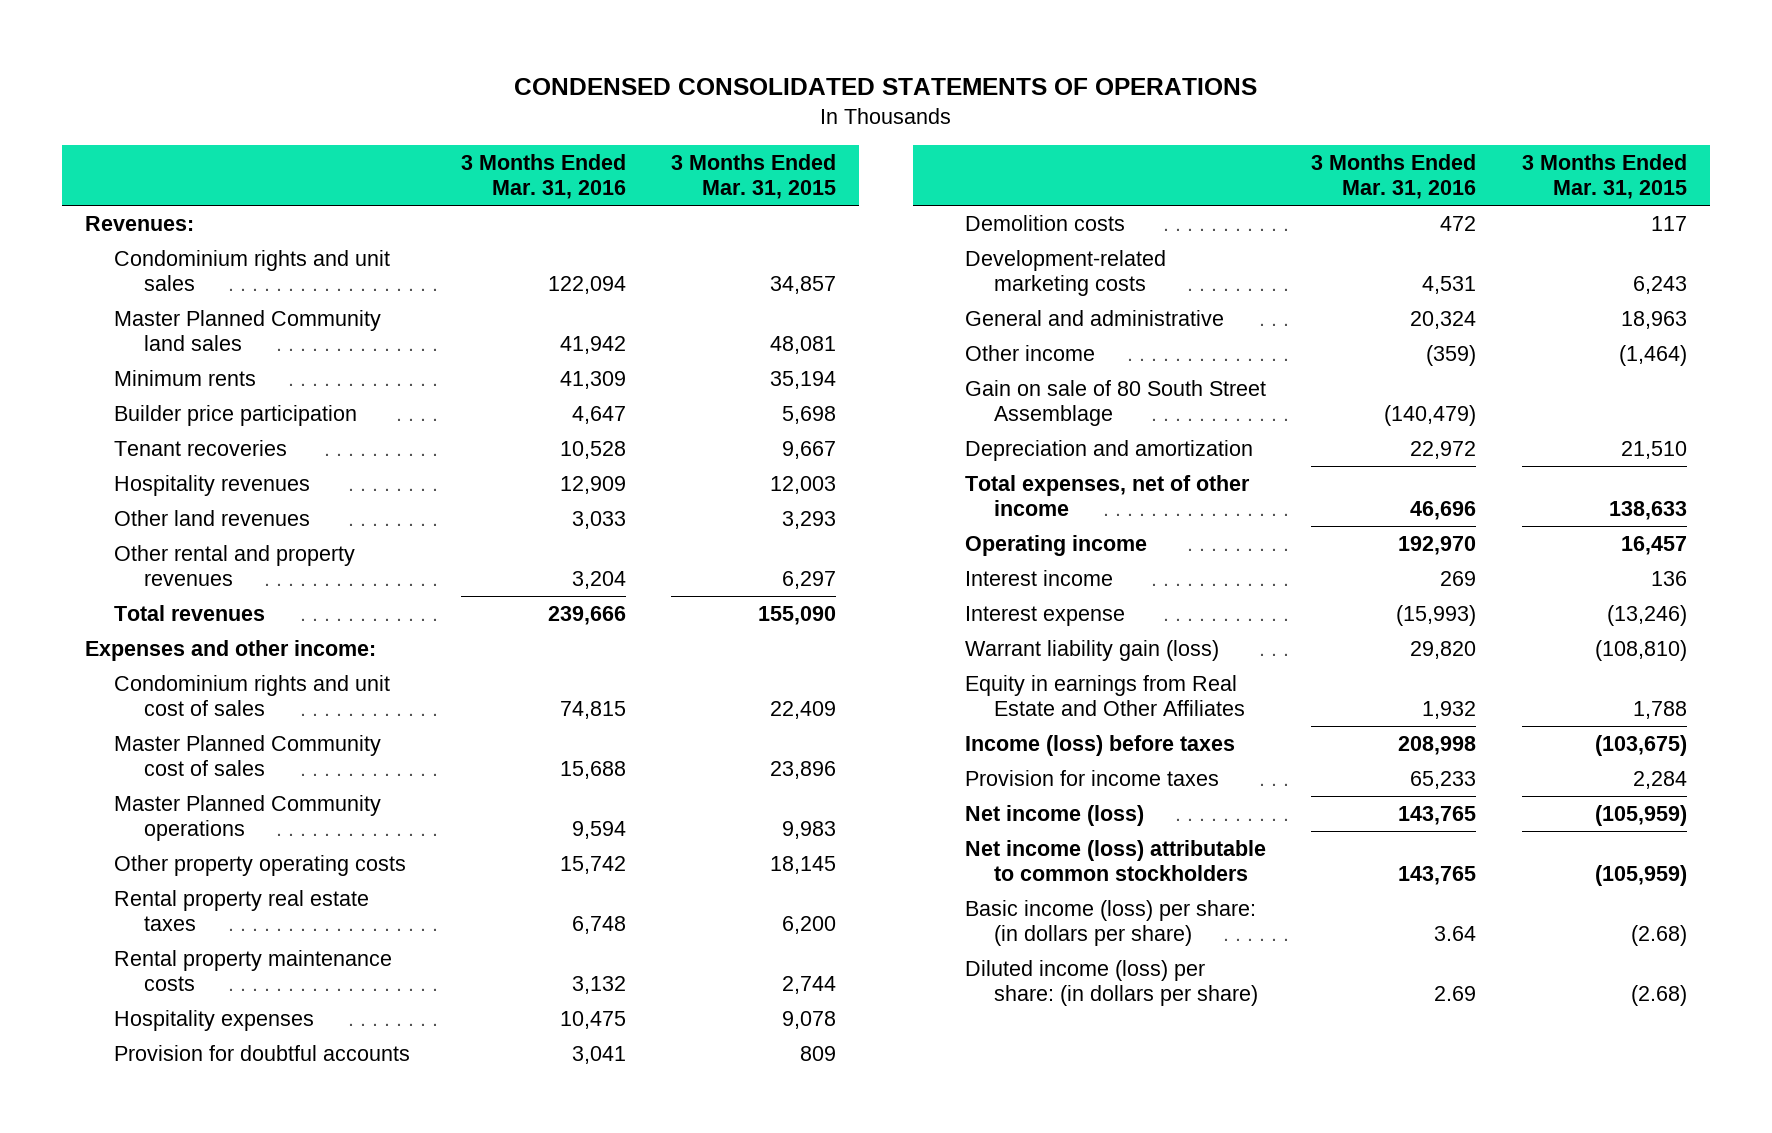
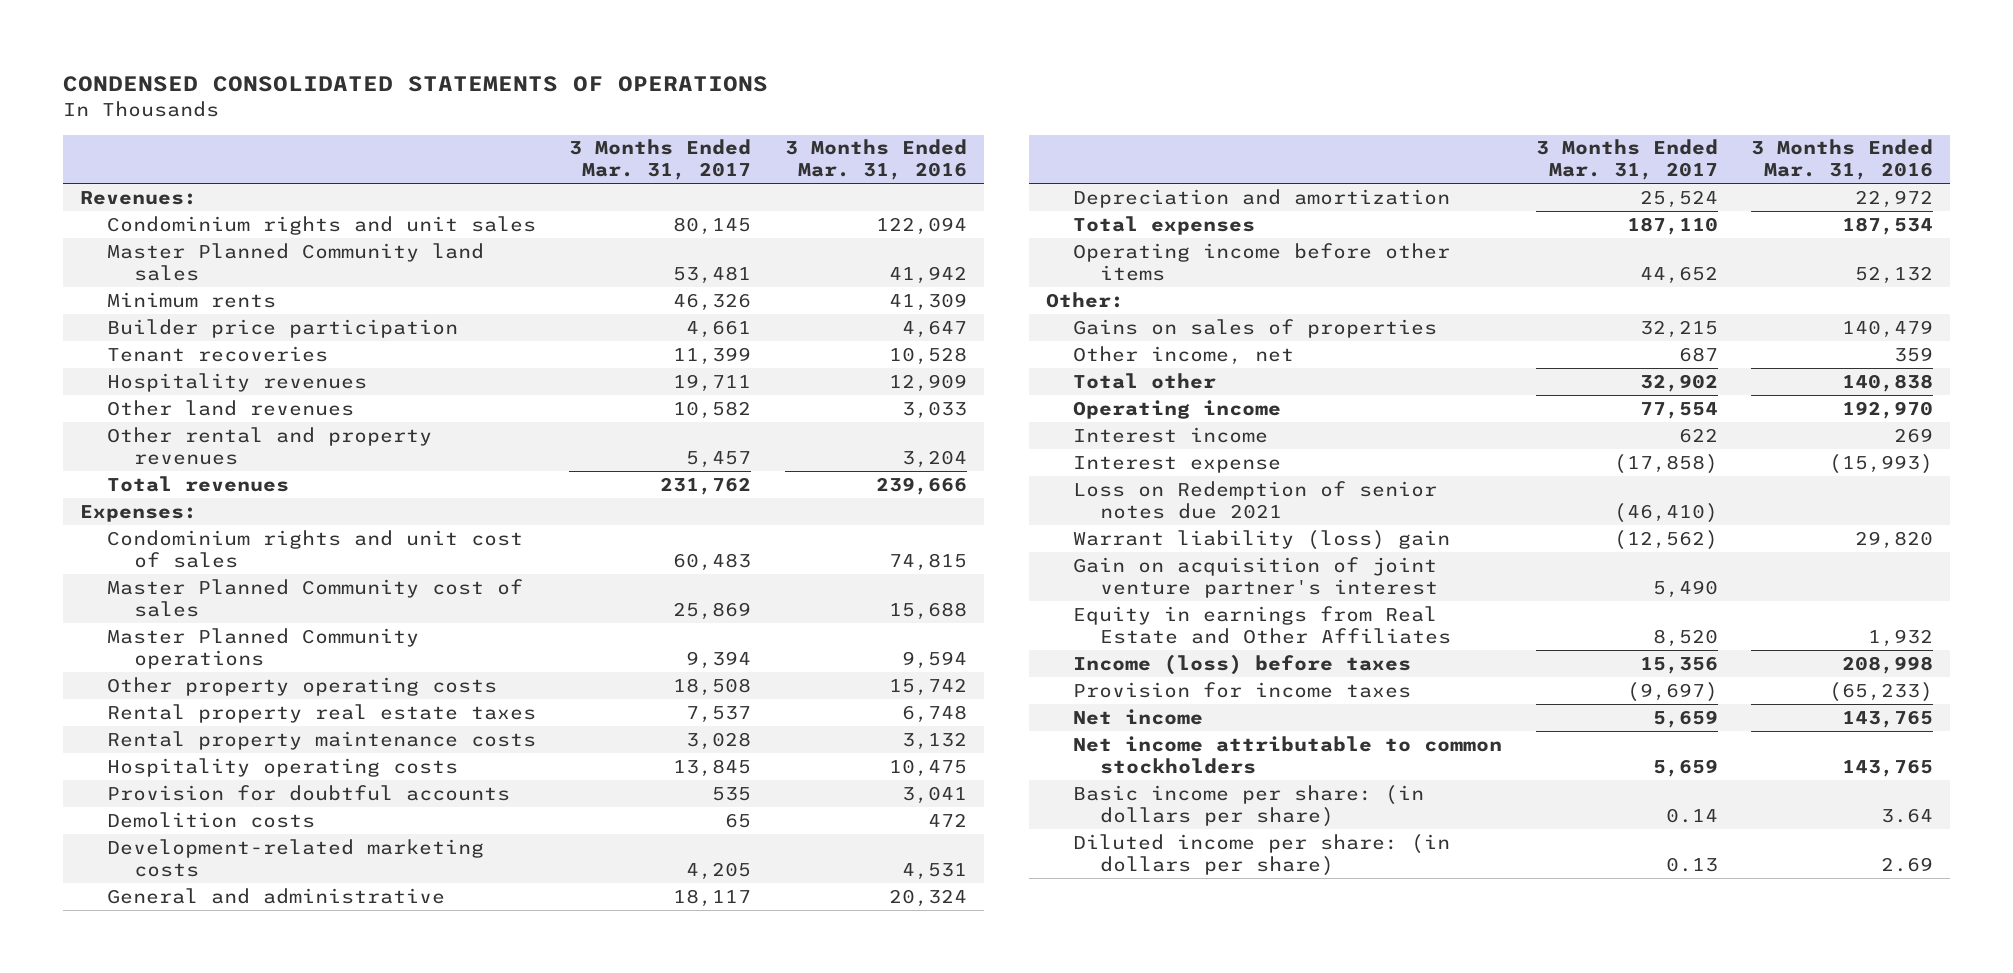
- | 3 Months Ended Mar. 31, 2016 | 3 Months Ended Mar. 31, 2015
+ | 3 Months Ended Mar. 31, 2017 | 3 Months Ended Mar. 31, 2016
- Expenses and other income:
+ Expenses:
- Hospitality expenses | 10,475 | 9,078
+ Hospitality operating costs | 13,845 | 10,475
- Other income | (359) | (1,464)
- Gain on sale of 80 South Street Assemblage | (140,479) |
- Total expenses, net of other income | 46,696 | 138,633
+ Total expenses | 187,110 | 187,534
+ Operating income before other items | 44,652 | 52,132
+ Other:
+ Gains on sales of properties | 32,215 | 140,479
+ Other income, net | 687 | 359
+ Total other | 32,902 | 140,838
- Warrant liability gain (loss) | 29,820 | (108,810)
+ Loss on Redemption of senior notes due 2021 | (46,410) |
+ Warrant liability (loss) gain | (12,562) | 29,820
+ Gain on acquisition of joint venture partner's interest | 5,490 |
- Provision for income taxes | 65,233 | 2,284
- Net income (loss) | 143,765 | (105,959)
- Net income (loss) attributable to common stockholders | 143,765 | (105,959)
- Basic income (loss) per share: (in dollars per share) | 3.64 | (2.68)
- Diluted income (loss) per share: (in dollars per share) | 2.69 | (2.68)
+ Provision for income taxes | (9,697) | (65,233)
+ Net income | 5,659 | 143,765
+ Net income attributable to common stockholders | 5,659 | 143,765
+ Basic income per share: (in dollars per share) | 0.14 | 3.64
+ Diluted income per share: (in dollars per share) | 0.13 | 2.69

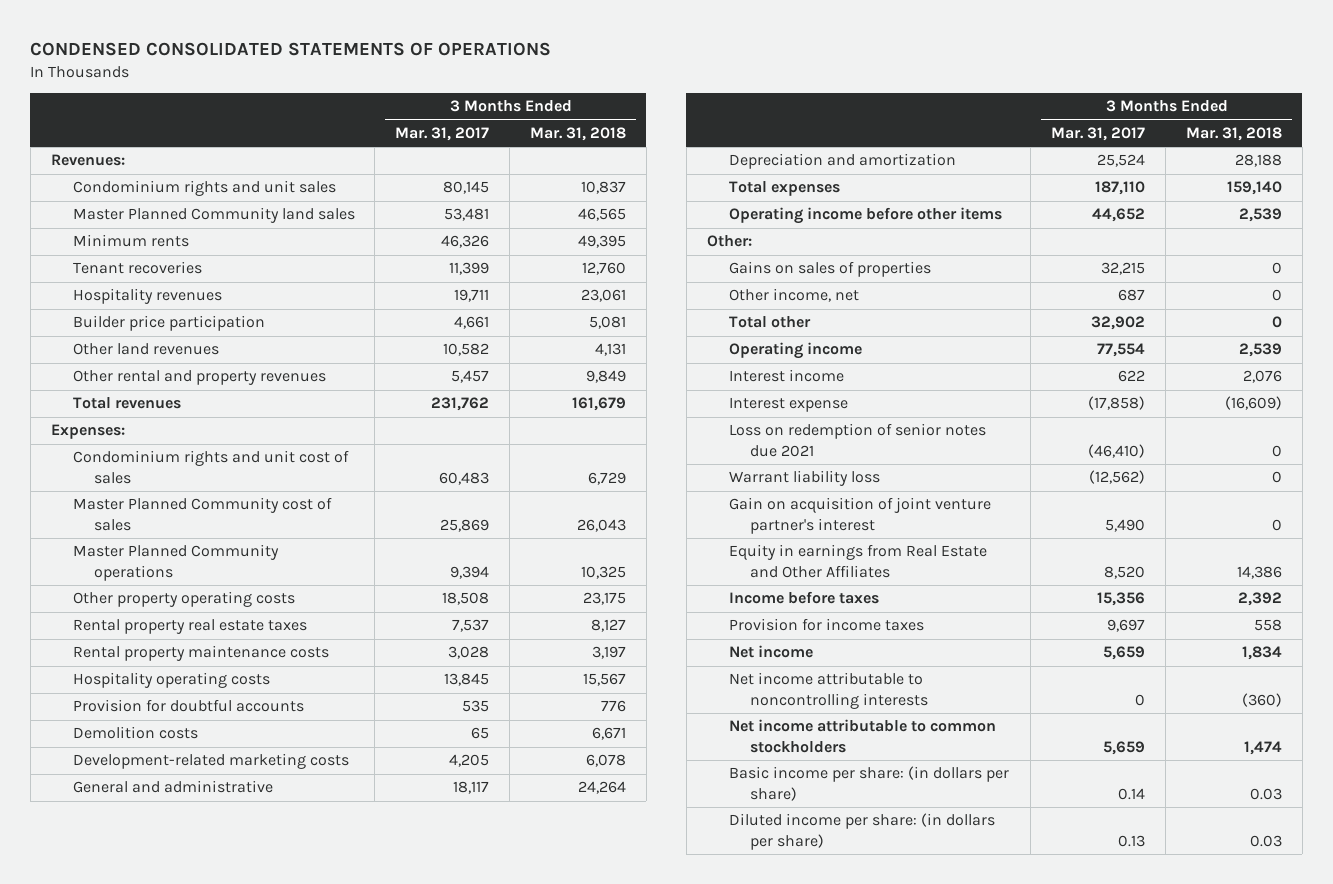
- | 3 Months Ended Mar. 31, 2017 | 3 Months Ended Mar. 31, 2016
+ | 3 Months Ended Mar. 31, 2017 | 3 Months Ended Mar. 31, 2018
moved down: Builder price participation | 4,661 | 5,081
- Loss on Redemption of senior notes due 2021 | (46,410) |
- Warrant liability (loss) gain | (12,562) | 29,820
+ Loss on redemption of senior notes due 2021 | (46,410) | 0
+ Warrant liability loss | (12,562) | 0
- Income (loss) before taxes | 15,356 | 208,998
- Provision for income taxes | (9,697) | (65,233)
+ Income before taxes | 15,356 | 2,392
+ Provision for income taxes | 9,697 | 558
+ Net income attributable to noncontrolling interests | 0 | (360)

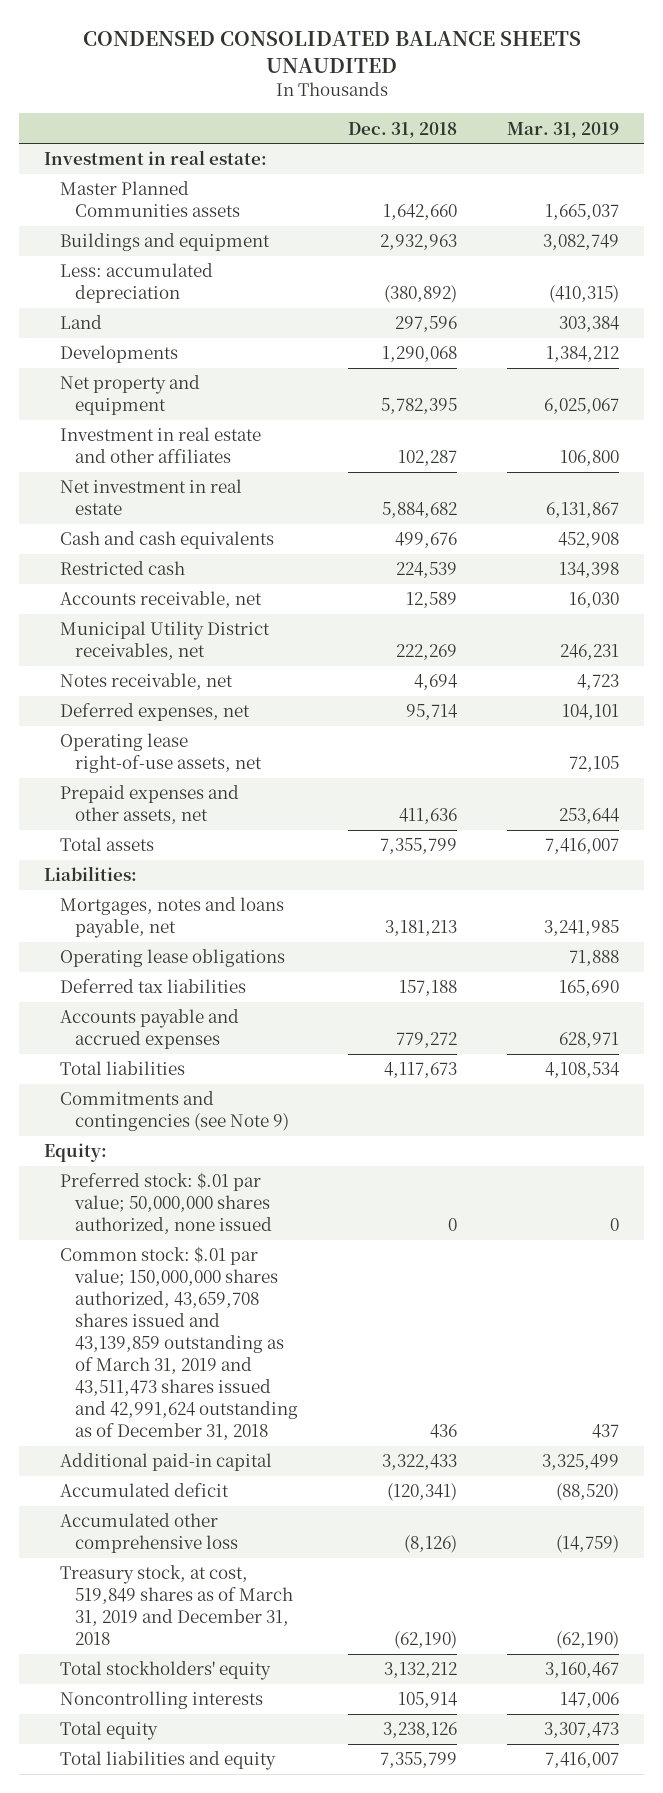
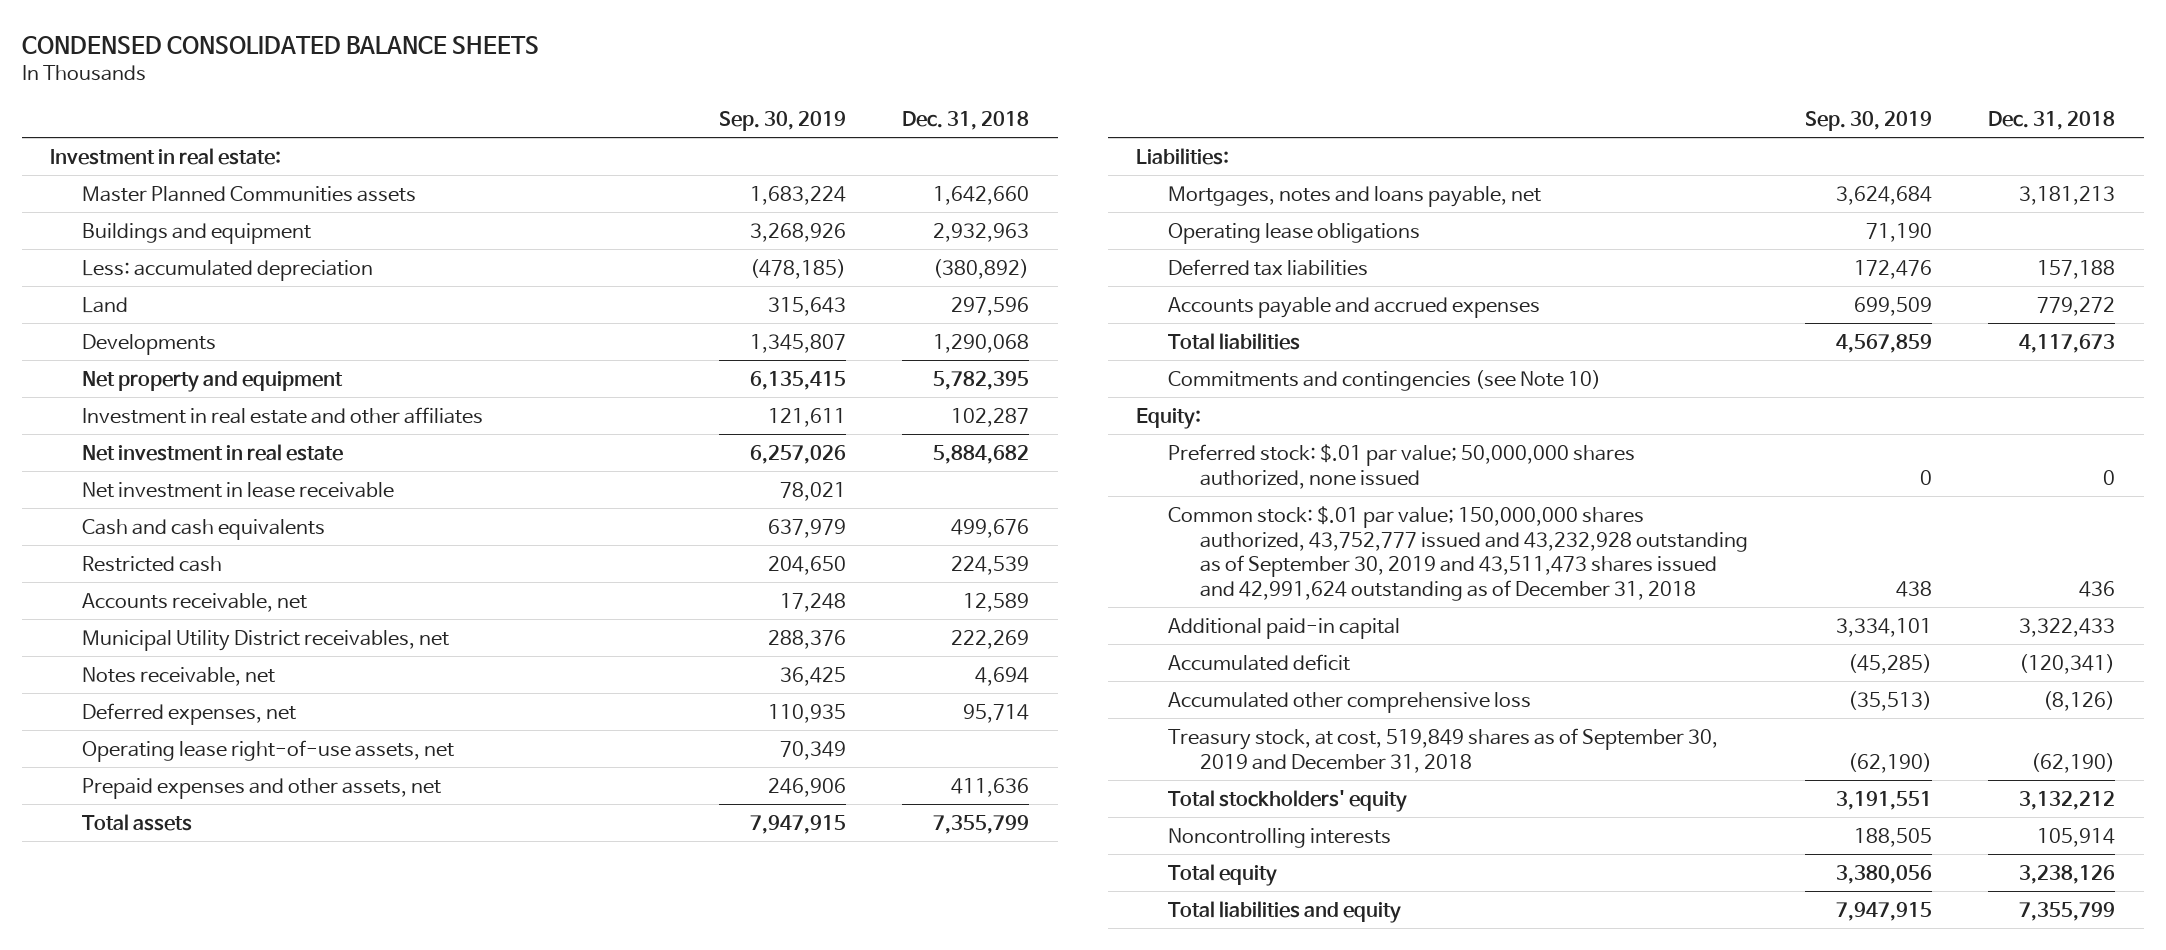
- CONDENSED CONSOLIDATED BALANCE SHEETS UNAUDITED
+ CONDENSED CONSOLIDATED BALANCE SHEETS
- | Dec. 31, 2018 | Mar. 31, 2019
+ | Sep. 30, 2019 | Dec. 31, 2018
+ Net investment in lease receivable | 78,021 |
- Commitments and contingencies (see Note 9)
+ Commitments and contingencies (see Note 10)
- Common stock: $.01 par value; 150,000,000 shares authorized, 43,659,708 shares issued and 43,139,859 outstanding as of March 31, 2019 and 43,511,473 shares issued and 42,991,624 outstanding as of December 31, 2018 | 436 | 437
+ Common stock: $.01 par value; 150,000,000 shares authorized, 43,752,777 issued and 43,232,928 outstanding as of September 30, 2019 and 43,511,473 shares issued and 42,991,624 outstanding as of December 31, 2018 | 438 | 436
- Treasury stock, at cost, 519,849 shares as of March 31, 2019 and December 31, 2018 | (62,190) | (62,190)
+ Treasury stock, at cost, 519,849 shares as of September 30, 2019 and December 31, 2018 | (62,190) | (62,190)

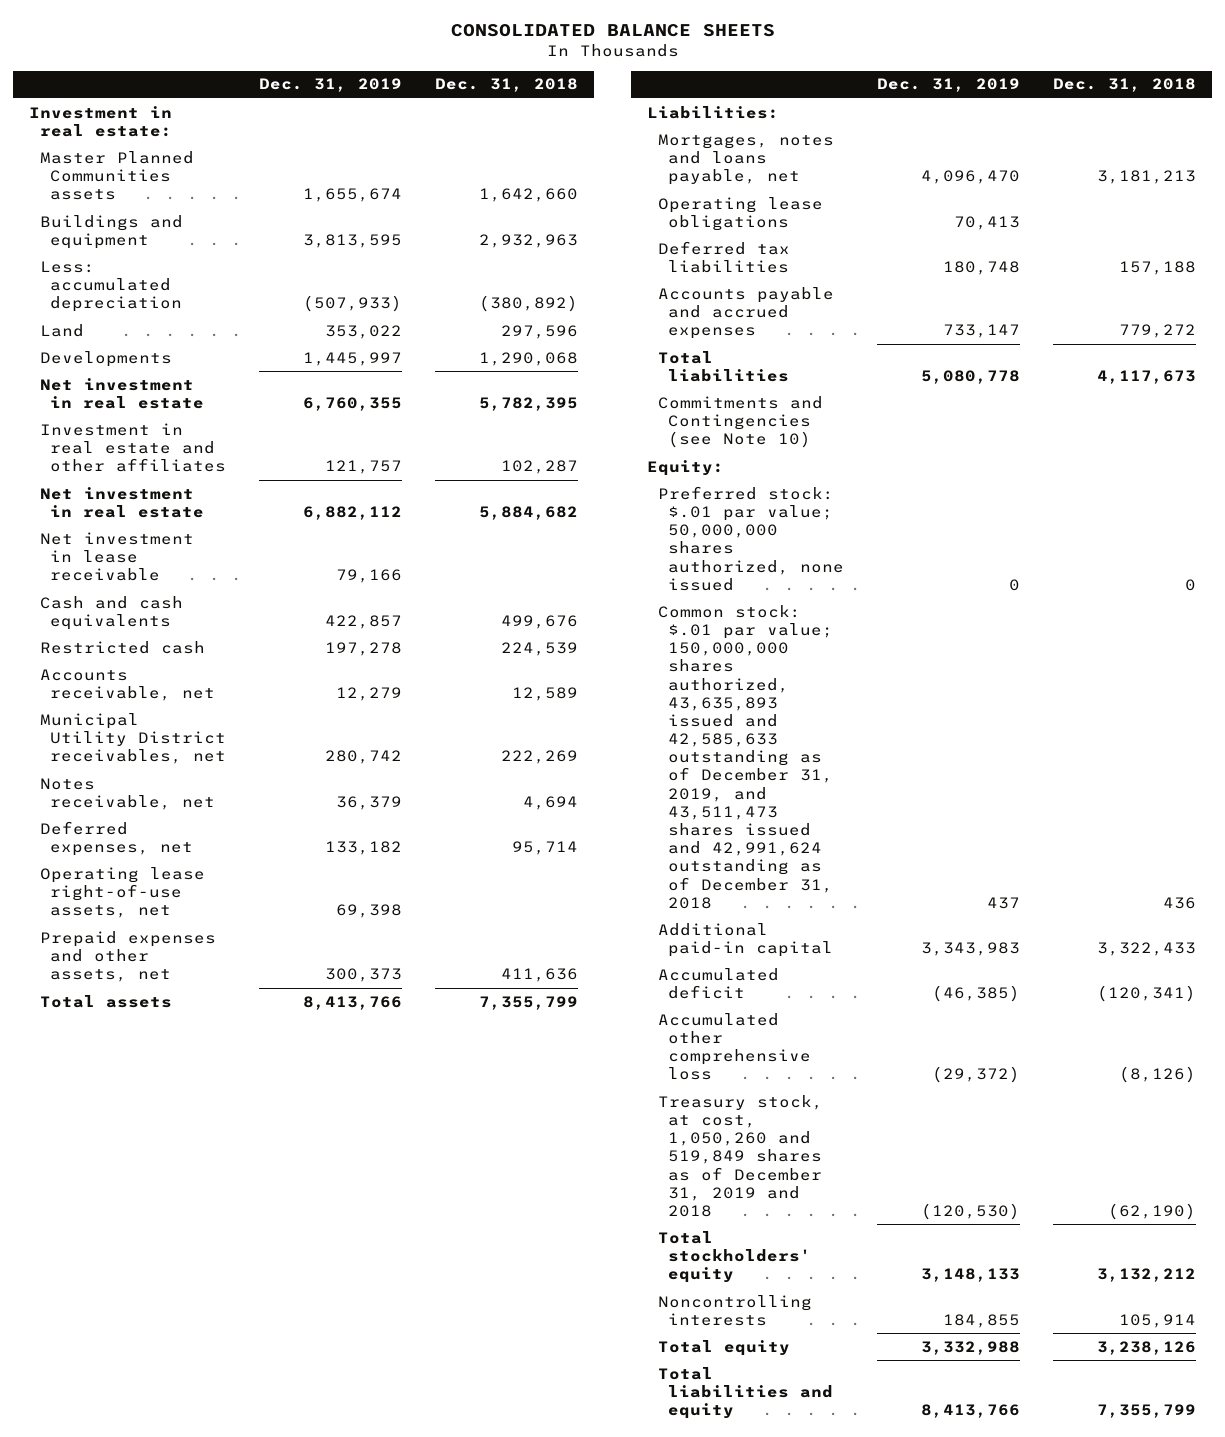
- CONDENSED CONSOLIDATED BALANCE SHEETS
+ CONSOLIDATED BALANCE SHEETS
- | Sep. 30, 2019 | Dec. 31, 2018
+ | Dec. 31, 2019 | Dec. 31, 2018
- Net property and equipment | 6,135,415 | 5,782,395
+ Net investment in real estate | 6,760,355 | 5,782,395
- Commitments and contingencies (see Note 10)
+ Commitments and Contingencies (see Note 10)
- Common stock: $.01 par value; 150,000,000 shares authorized, 43,752,777 issued and 43,232,928 outstanding as of September 30, 2019 and 43,511,473 shares issued and 42,991,624 outstanding as of December 31, 2018 | 438 | 436
+ Common stock: $.01 par value; 150,000,000 shares authorized, 43,635,893 issued and 42,585,633 outstanding as of December 31, 2019, and 43,511,473 shares issued and 42,991,624 outstanding as of December 31, 2018 | 437 | 436
- Treasury stock, at cost, 519,849 shares as of September 30, 2019 and December 31, 2018 | (62,190) | (62,190)
+ Treasury stock, at cost, 1,050,260 and 519,849 shares as of December 31, 2019 and 2018 | (120,530) | (62,190)

